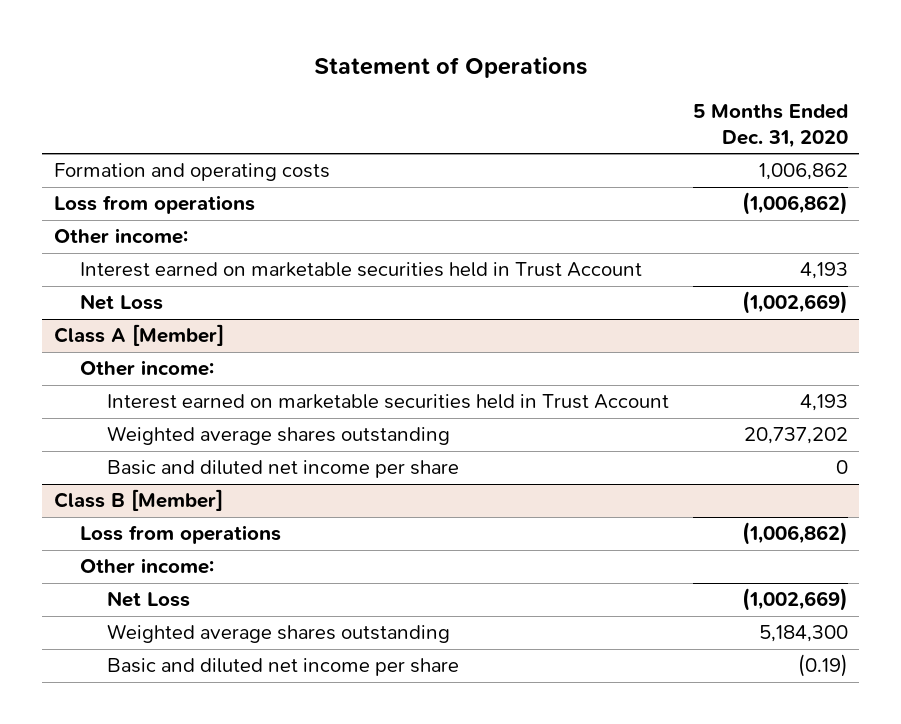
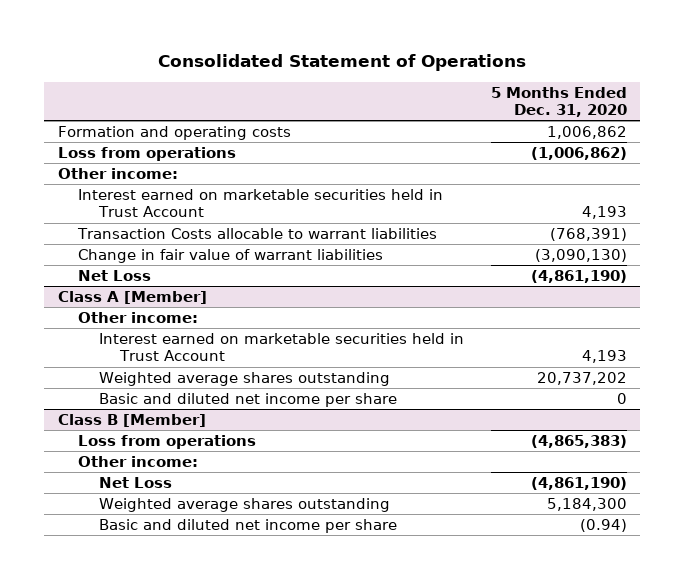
- Statement of Operations
+ Consolidated Statement of Operations
- Net Loss | (1,002,669)
+ Transaction Costs allocable to warrant liabilities | (768,391)
+ Change in fair value of warrant liabilities | (3,090,130)
+ Net Loss | (4,861,190)
@ Class B [Member]
- Loss from operations | (1,006,862)
+ Loss from operations | (4,865,383)
- Net Loss | (1,002,669)
+ Net Loss | (4,861,190)
- Basic and diluted net income per share | (0.19)
+ Basic and diluted net income per share | (0.94)

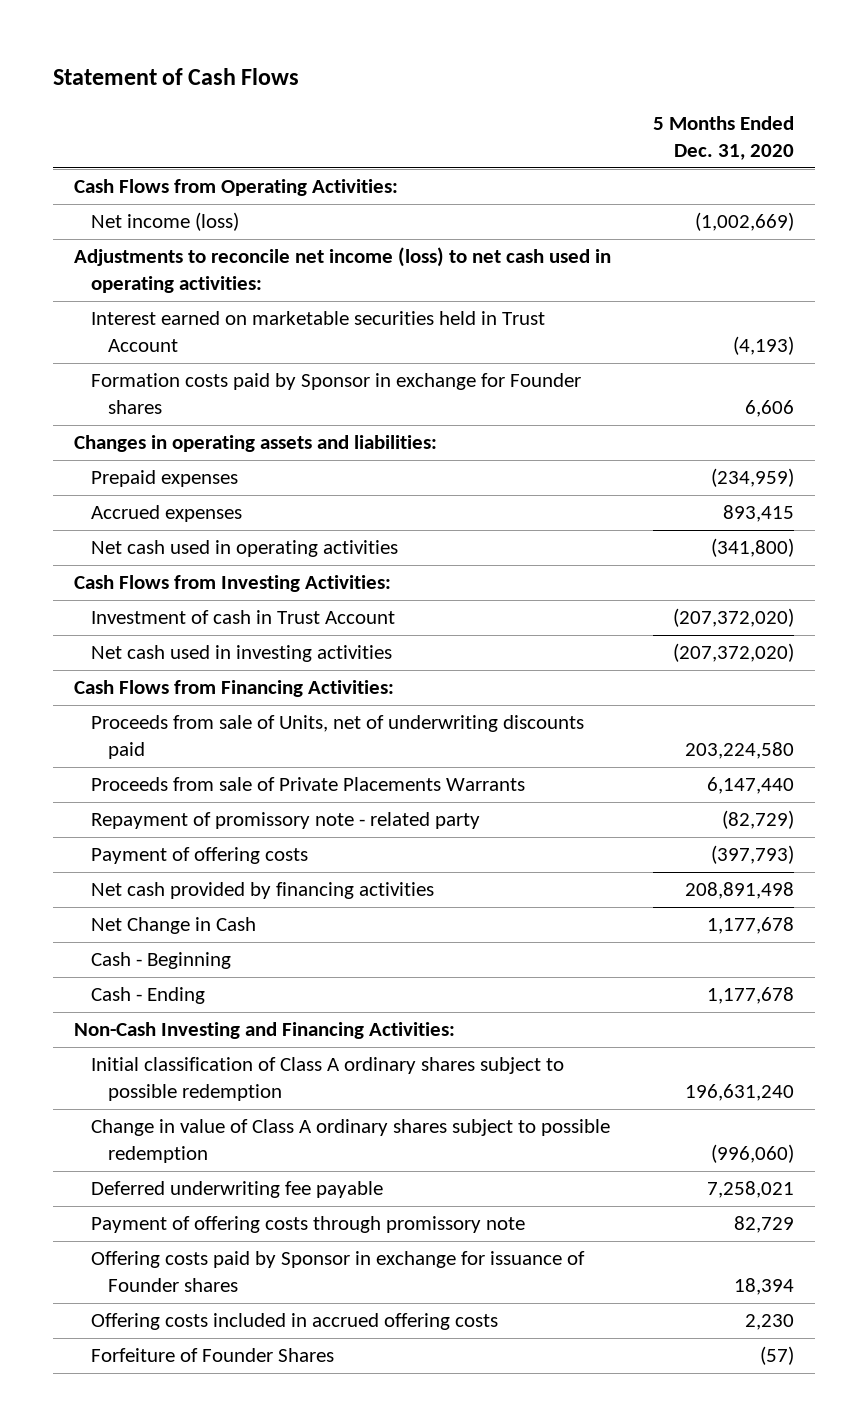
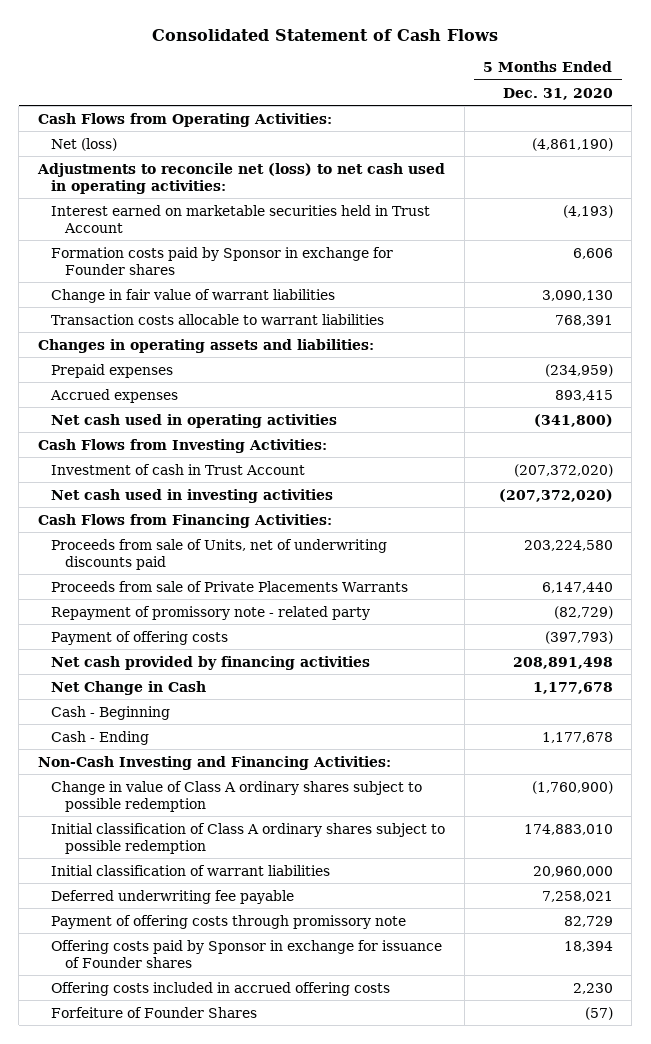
- Statement of Cash Flows
+ Consolidated Statement of Cash Flows
- Net income (loss) | (1,002,669)
- Adjustments to reconcile net income (loss) to net cash used in operating activities:
+ Net (loss) | (4,861,190)
+ Adjustments to reconcile net (loss) to net cash used in operating activities:
+ Change in fair value of warrant liabilities | 3,090,130
+ Transaction costs allocable to warrant liabilities | 768,391
- Initial classification of Class A ordinary shares subject to possible redemption | 196,631,240
- Change in value of Class A ordinary shares subject to possible redemption | (996,060)
+ Change in value of Class A ordinary shares subject to possible redemption | (1,760,900)
+ Initial classification of Class A ordinary shares subject to possible redemption | 174,883,010
+ Initial classification of warrant liabilities | 20,960,000

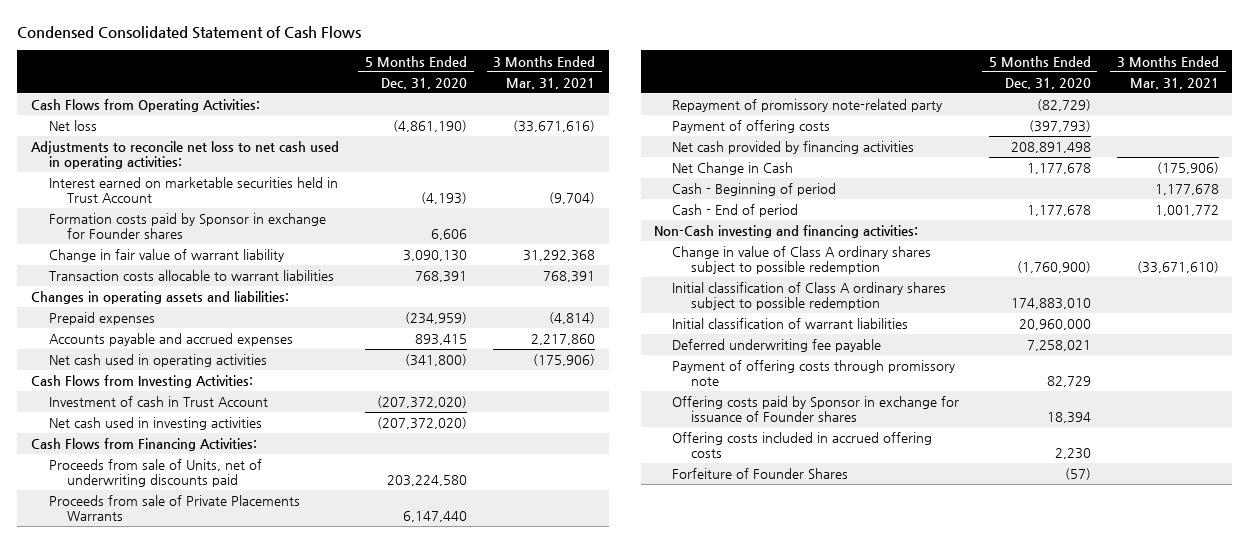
- Consolidated Statement of Cash Flows
+ Condensed Consolidated Statement of Cash Flows
- | 5 Months Ended Dec. 31, 2020
+ | 5 Months Ended Dec. 31, 2020 | 3 Months Ended Mar. 31, 2021
- Net (loss) | (4,861,190)
- Adjustments to reconcile net (loss) to net cash used in operating activities:
+ Net loss | (4,861,190) | (33,671,616)
+ Adjustments to reconcile net loss to net cash used in operating activities:
- Change in fair value of warrant liabilities | 3,090,130
+ Change in fair value of warrant liability | 3,090,130 | 31,292,368
- Accrued expenses | 893,415
+ Accounts payable and accrued expenses | 893,415 | 2,217,860
- Repayment of promissory note - related party | (82,729)
+ Repayment of promissory note-related party | (82,729) |
- Cash - Beginning
- Cash - Ending | 1,177,678
- Non-Cash Investing and Financing Activities:
+ Cash - Beginning of period | | 1,177,678
+ Cash - End of period | 1,177,678 | 1,001,772
+ Non-Cash investing and financing activities:

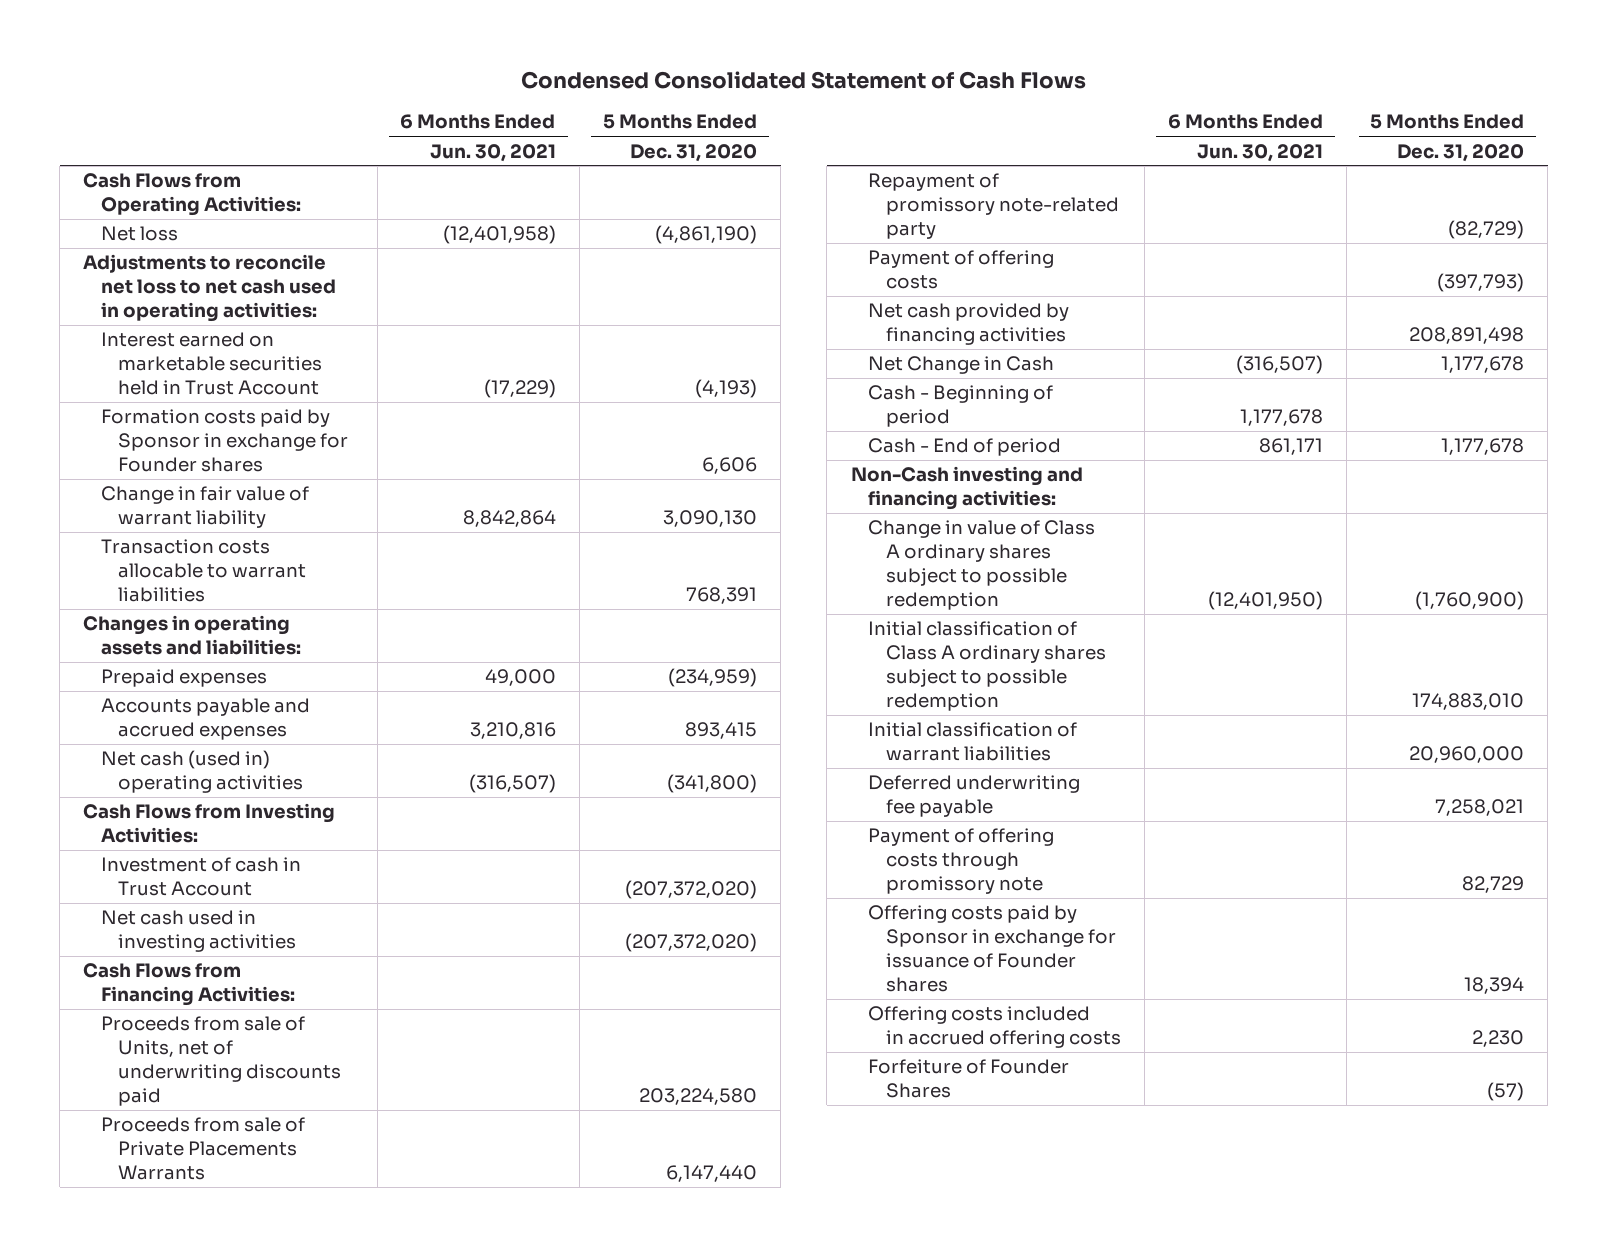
- | 5 Months Ended Dec. 31, 2020 | 3 Months Ended Mar. 31, 2021
+ | 6 Months Ended Jun. 30, 2021 | 5 Months Ended Dec. 31, 2020
- Net cash used in operating activities | (341,800) | (175,906)
+ Net cash (used in) operating activities | (316,507) | (341,800)

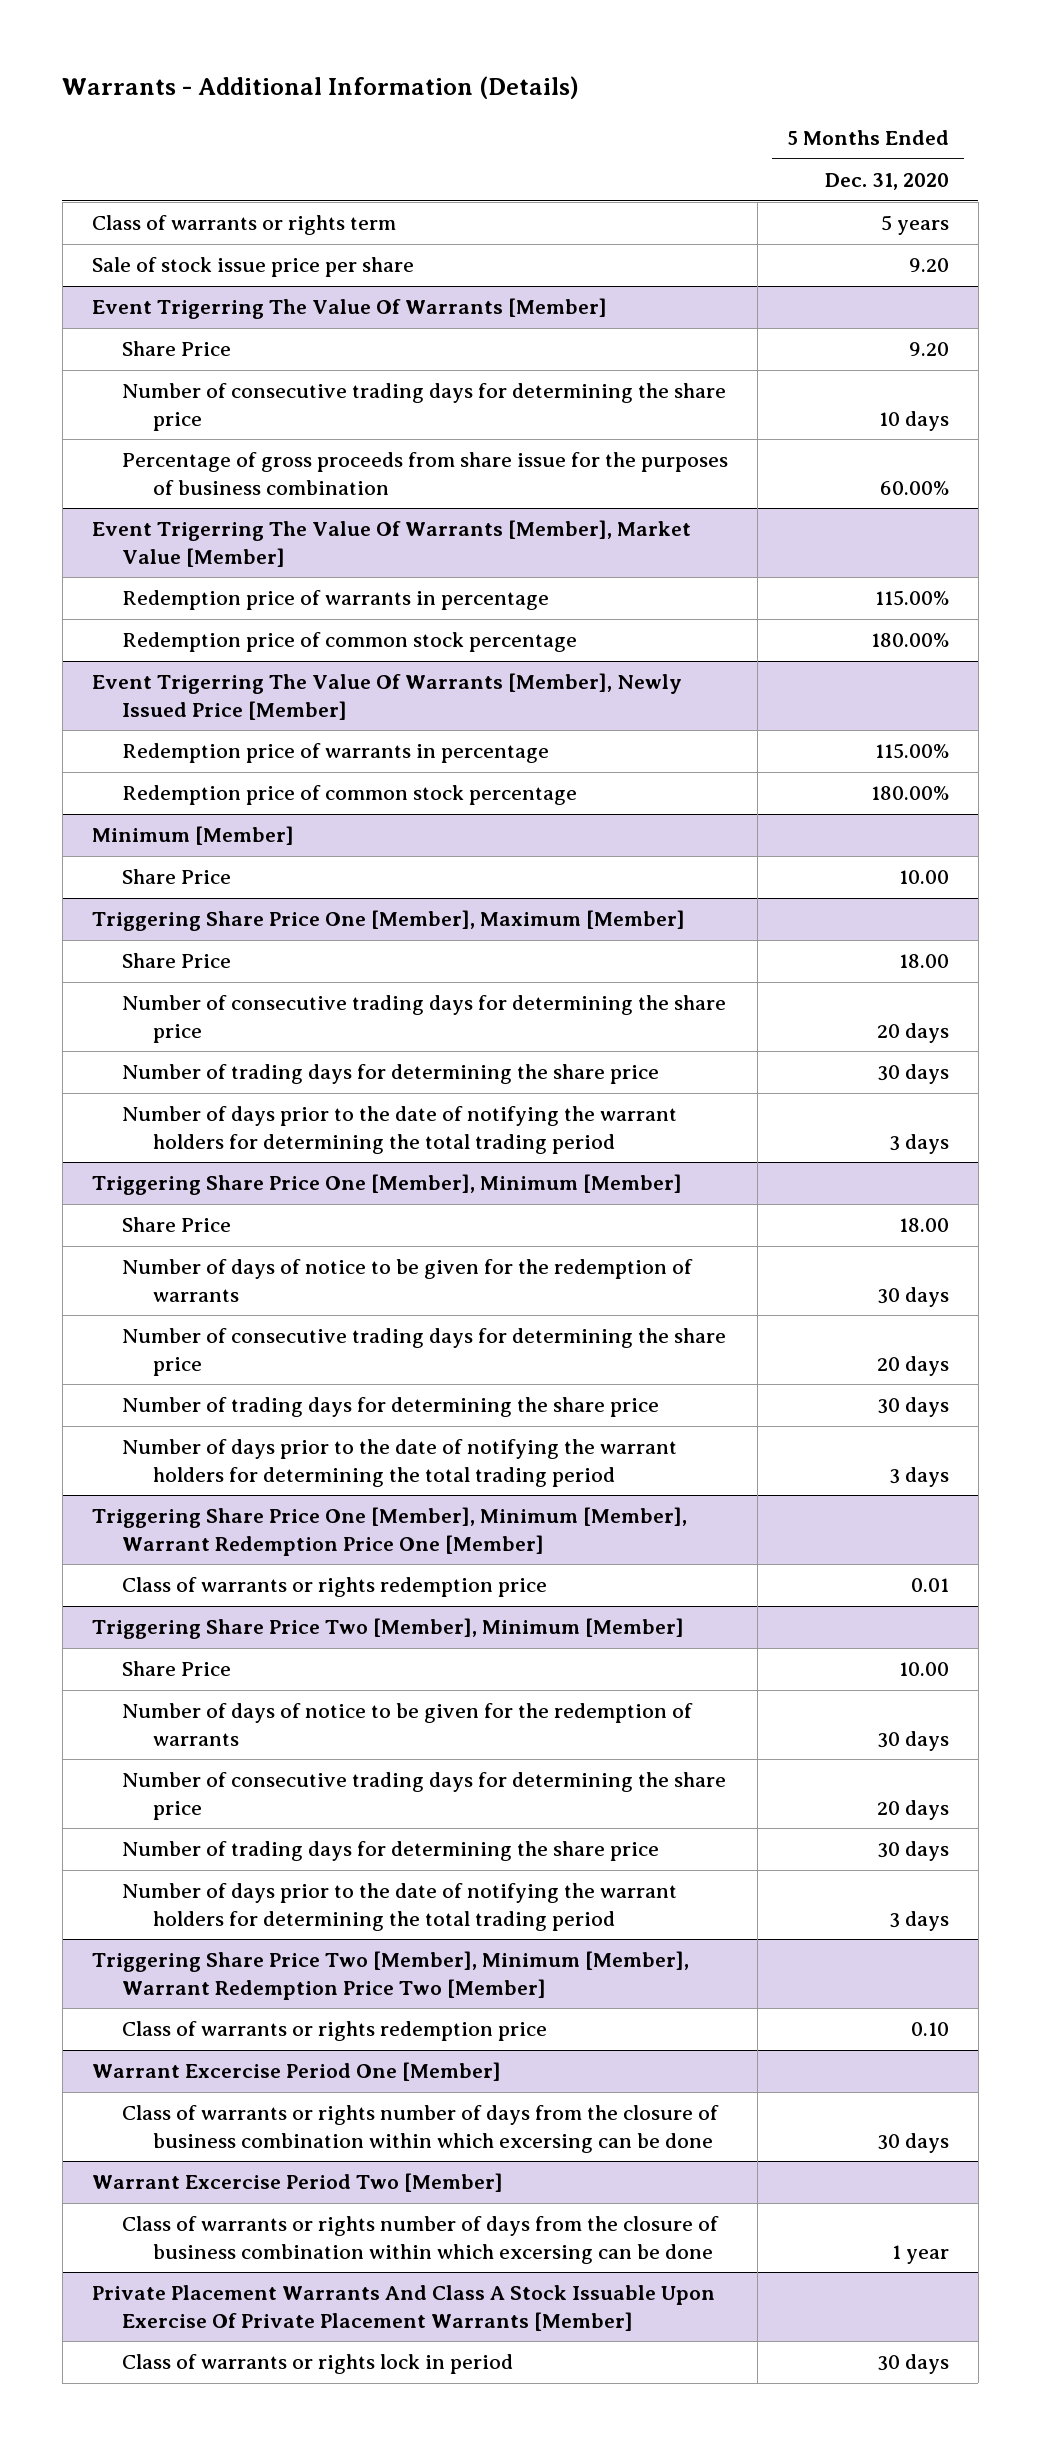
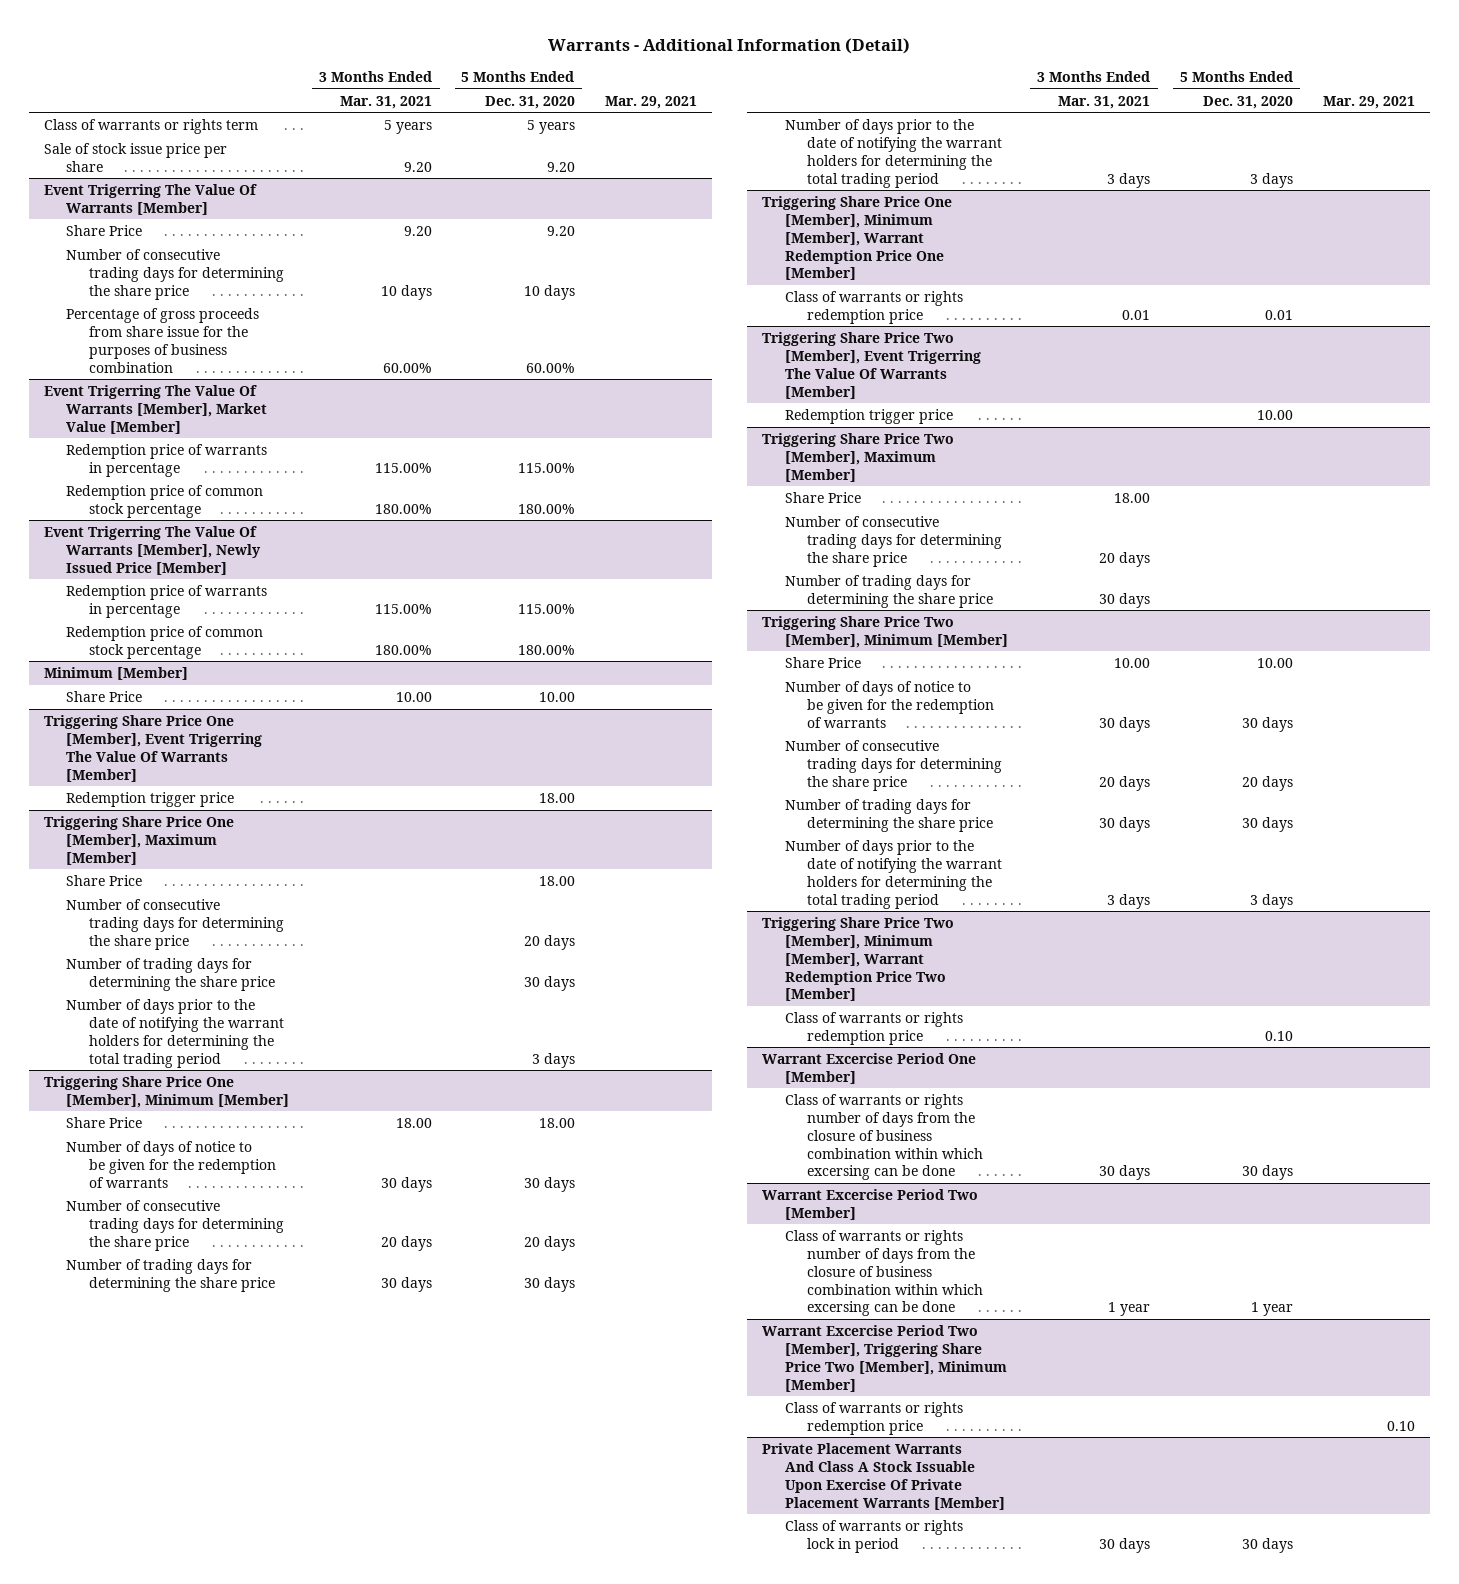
- Warrants - Additional Information (Details)
+ Warrants - Additional Information (Detail)
- | 5 Months Ended Dec. 31, 2020
+ | 3 Months Ended Mar. 31, 2021 | 5 Months Ended Dec. 31, 2020 | Mar. 29, 2021
+ Triggering Share Price One [Member], Event Trigerring The Value Of Warrants [Member]
+ Redemption trigger price | | 18.00 |
+ Triggering Share Price Two [Member], Event Trigerring The Value Of Warrants [Member]
+ Redemption trigger price | | 10.00 |
+ Triggering Share Price Two [Member], Maximum [Member]
+ Share Price | 18.00 | |
+ Number of consecutive trading days for determining the share price | 20 days | |
+ Number of trading days for determining the share price | 30 days | |
+ Warrant Excercise Period Two [Member], Triggering Share Price Two [Member], Minimum [Member]
+ Class of warrants or rights redemption price | | | 0.10

